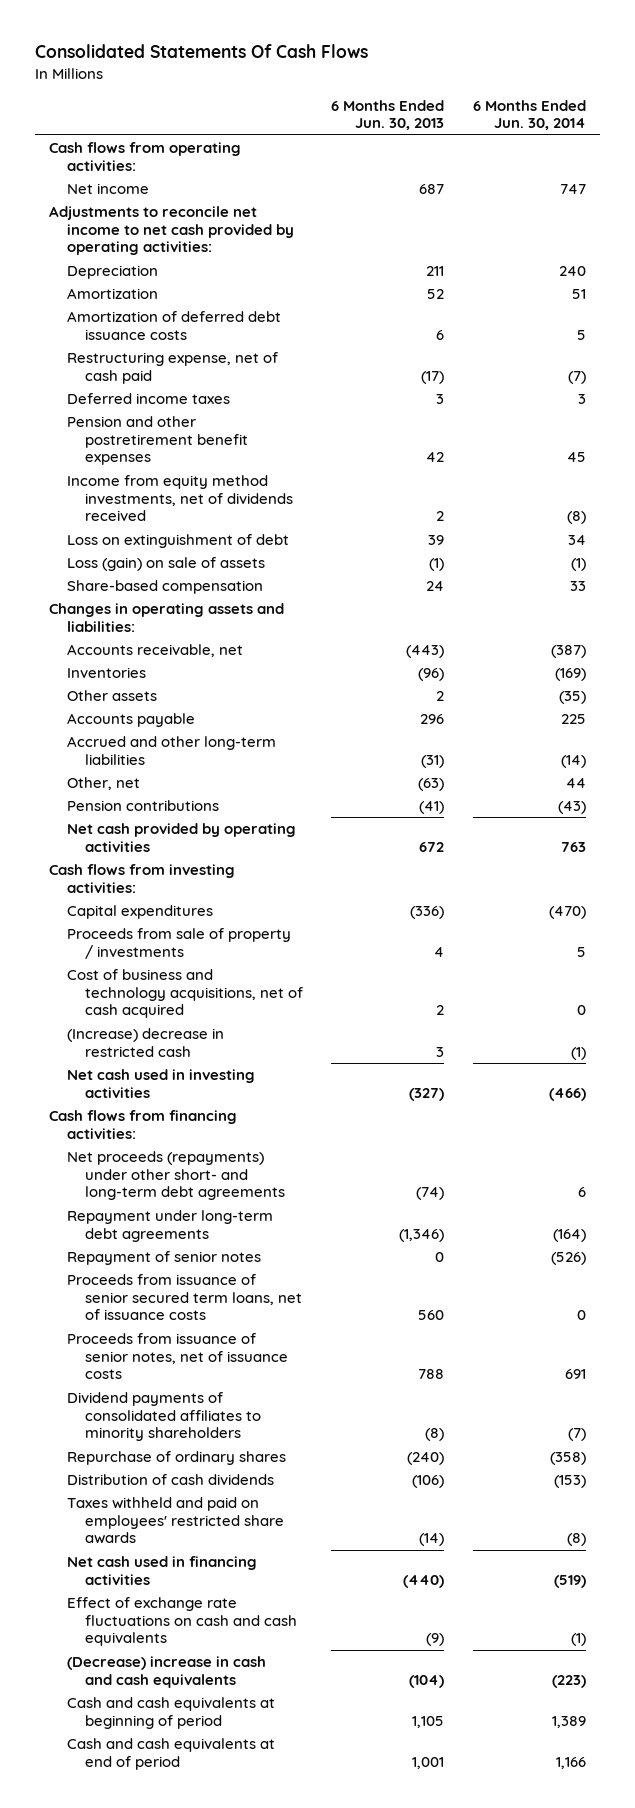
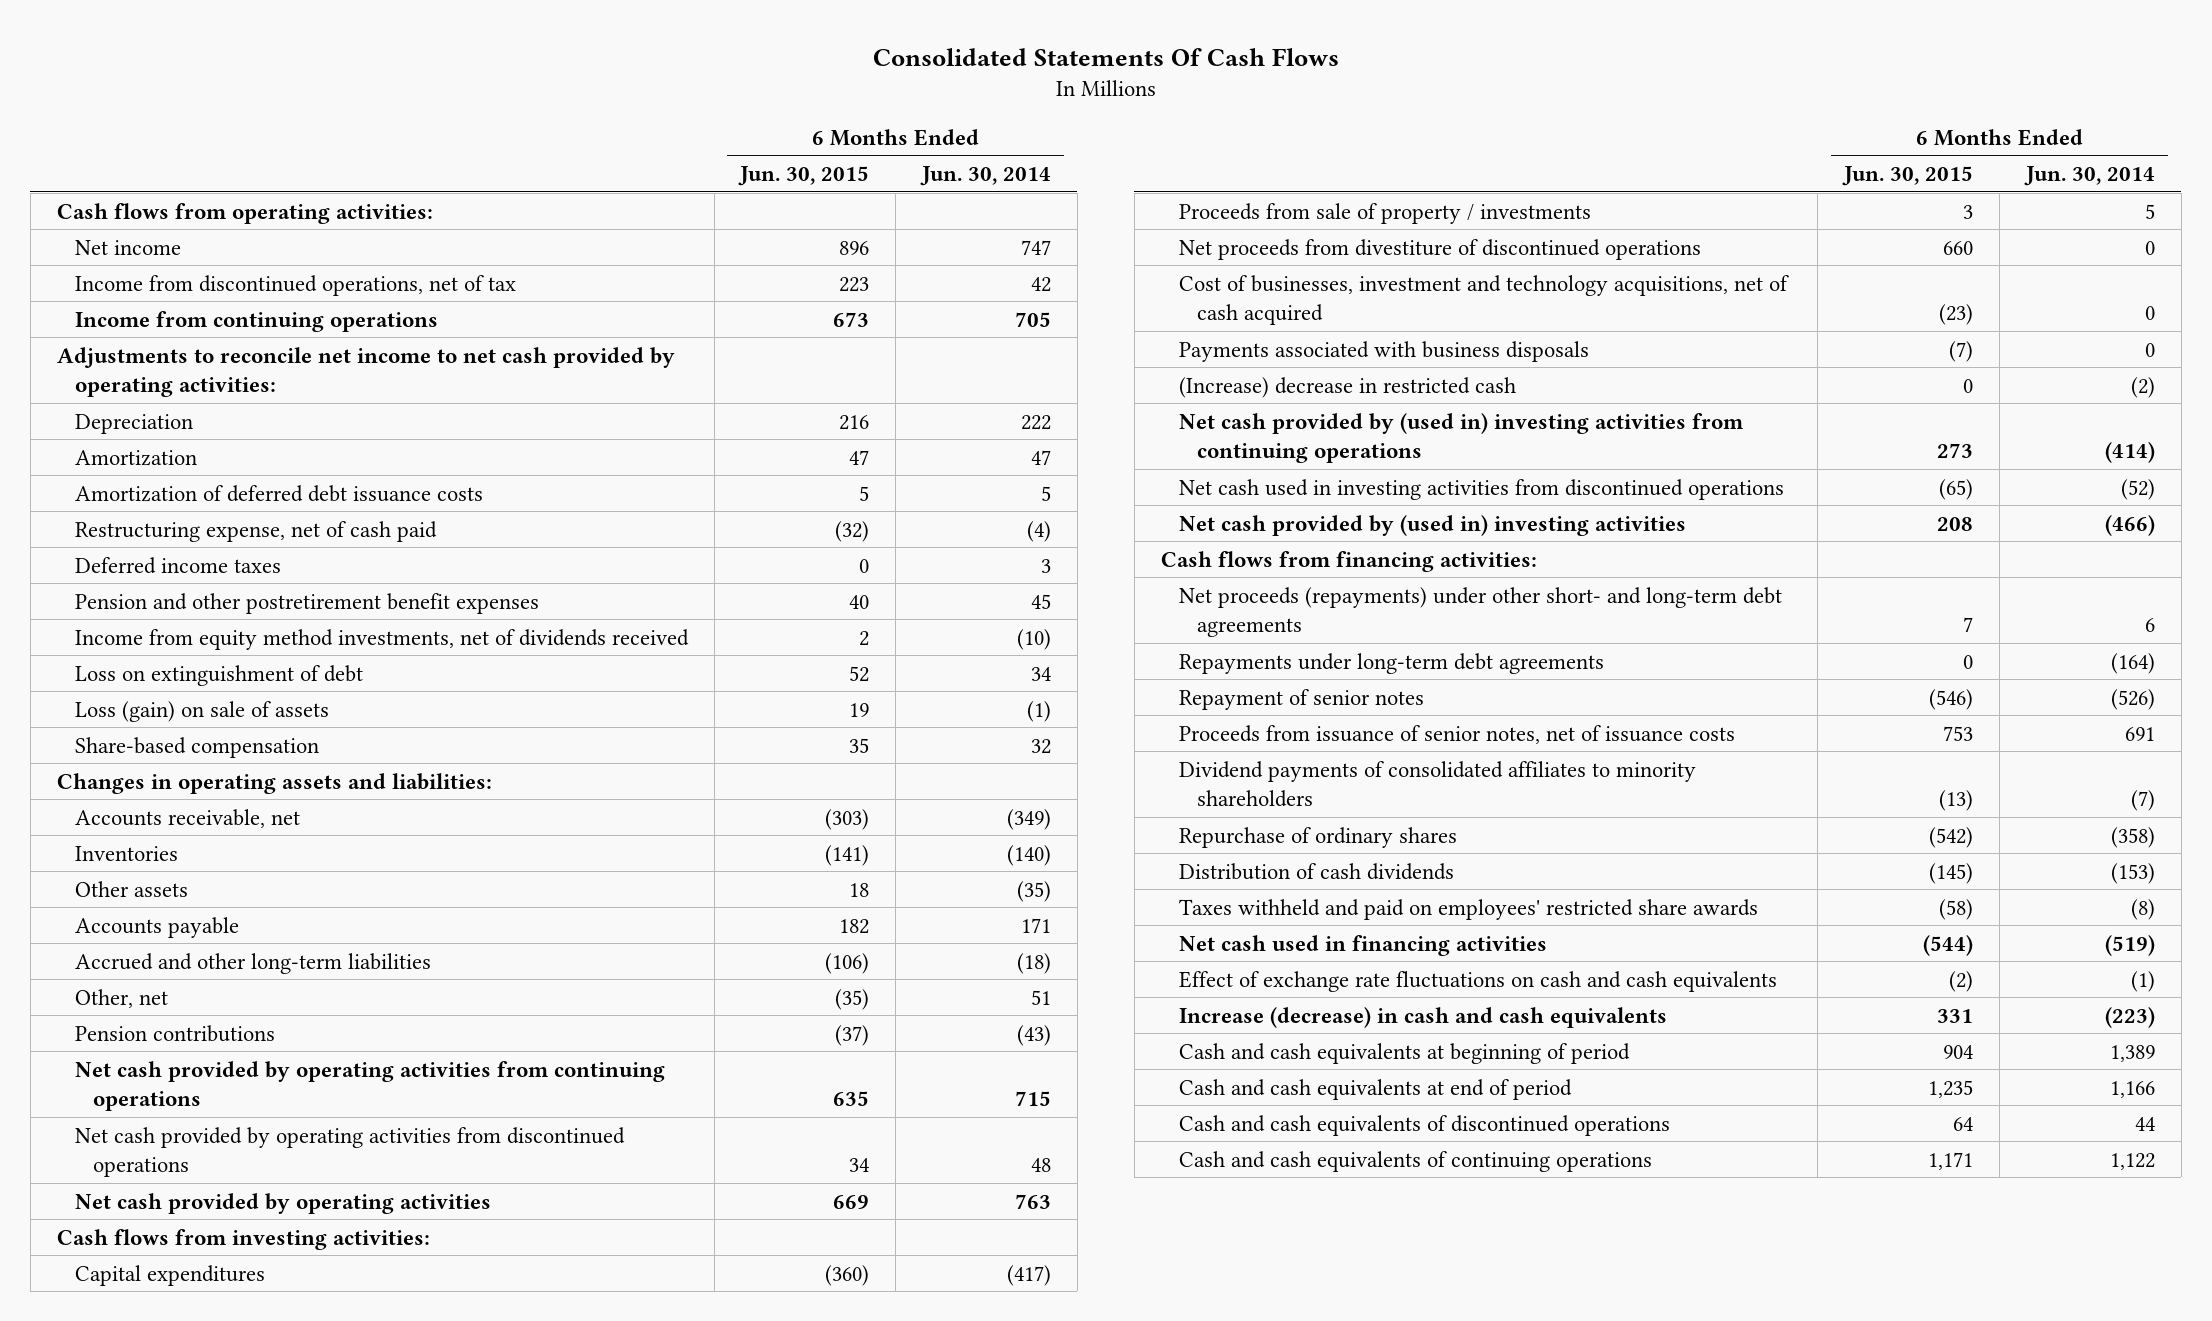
- | 6 Months Ended Jun. 30, 2013 | 6 Months Ended Jun. 30, 2014
+ | 6 Months Ended Jun. 30, 2015 | 6 Months Ended Jun. 30, 2014
+ Income from discontinued operations, net of tax | 223 | 42
+ Income from continuing operations | 673 | 705
- Depreciation | 211 | 240
- Amortization | 52 | 51
+ Depreciation | 216 | 222
+ Amortization | 47 | 47
- Restructuring expense, net of cash paid | (17) | (7)
+ Restructuring expense, net of cash paid | (32) | (4)
- Income from equity method investments, net of dividends received | 2 | (8)
+ Income from equity method investments, net of dividends received | 2 | (10)
- Share-based compensation | 24 | 33
+ Share-based compensation | 35 | 32
- Accounts receivable, net | (443) | (387)
- Inventories | (96) | (169)
+ Accounts receivable, net | (303) | (349)
+ Inventories | (141) | (140)
- Accounts payable | 296 | 225
- Accrued and other long-term liabilities | (31) | (14)
- Other, net | (63) | 44
+ Accounts payable | 182 | 171
+ Accrued and other long-term liabilities | (106) | (18)
+ Other, net | (35) | 51
+ Net cash provided by operating activities from continuing operations | 635 | 715
+ Net cash provided by operating activities from discontinued operations | 34 | 48
- Capital expenditures | (336) | (470)
+ Capital expenditures | (360) | (417)
- Cost of business and technology acquisitions, net of cash acquired | 2 | 0
- (Increase) decrease in restricted cash | 3 | (1)
- Net cash used in investing activities | (327) | (466)
+ Net proceeds from divestiture of discontinued operations | 660 | 0
+ Cost of businesses, investment and technology acquisitions, net of cash acquired | (23) | 0
+ Payments associated with business disposals | (7) | 0
+ (Increase) decrease in restricted cash | 0 | (2)
+ Net cash provided by (used in) investing activities from continuing operations | 273 | (414)
+ Net cash used in investing activities from discontinued operations | (65) | (52)
+ Net cash provided by (used in) investing activities | 208 | (466)
- Repayment under long-term debt agreements | (1,346) | (164)
+ Repayments under long-term debt agreements | 0 | (164)
- Proceeds from issuance of senior secured term loans, net of issuance costs | 560 | 0
- (Decrease) increase in cash and cash equivalents | (104) | (223)
+ Increase (decrease) in cash and cash equivalents | 331 | (223)
+ Cash and cash equivalents of discontinued operations | 64 | 44
+ Cash and cash equivalents of continuing operations | 1,171 | 1,122

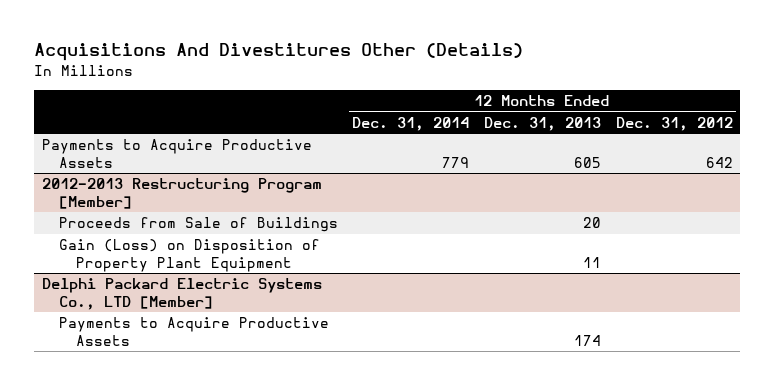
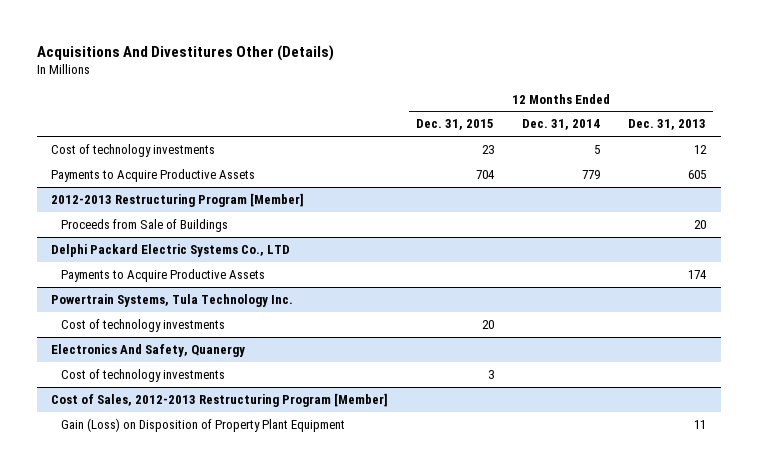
- | 12 Months Ended Dec. 31, 2014 | 12 Months Ended Dec. 31, 2013 | 12 Months Ended Dec. 31, 2012
+ | 12 Months Ended Dec. 31, 2015 | 12 Months Ended Dec. 31, 2014 | 12 Months Ended Dec. 31, 2013
+ Cost of technology investments | 23 | 5 | 12
@ 2012-2013 Restructuring Program [Member]
- Gain (Loss) on Disposition of Property Plant Equipment | | 11 |
- Delphi Packard Electric Systems Co., LTD [Member]
+ Delphi Packard Electric Systems Co., LTD
+ Powertrain Systems, Tula Technology Inc.
+ Cost of technology investments | 20 | |
+ Electronics And Safety, Quanergy
+ Cost of technology investments | 3 | |
+ Cost of Sales, 2012-2013 Restructuring Program [Member]
+ Gain (Loss) on Disposition of Property Plant Equipment | | | 11

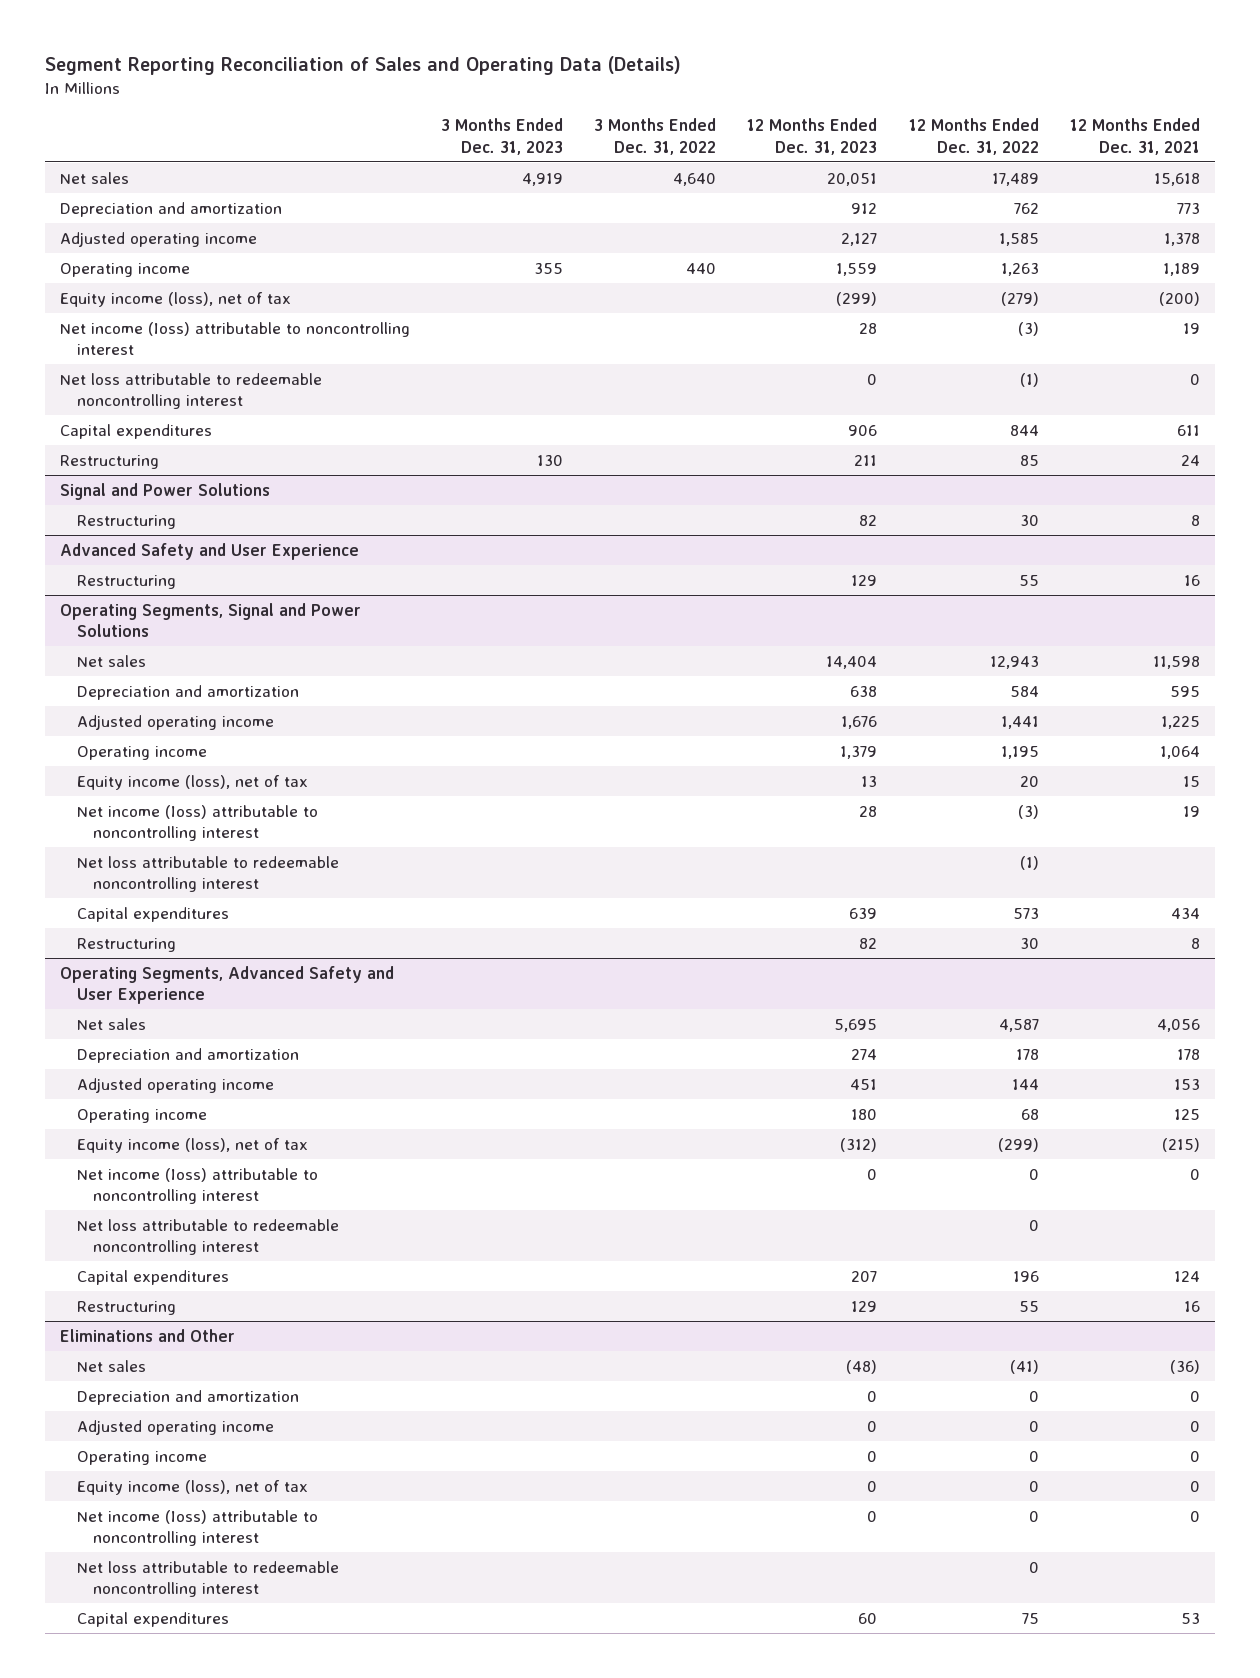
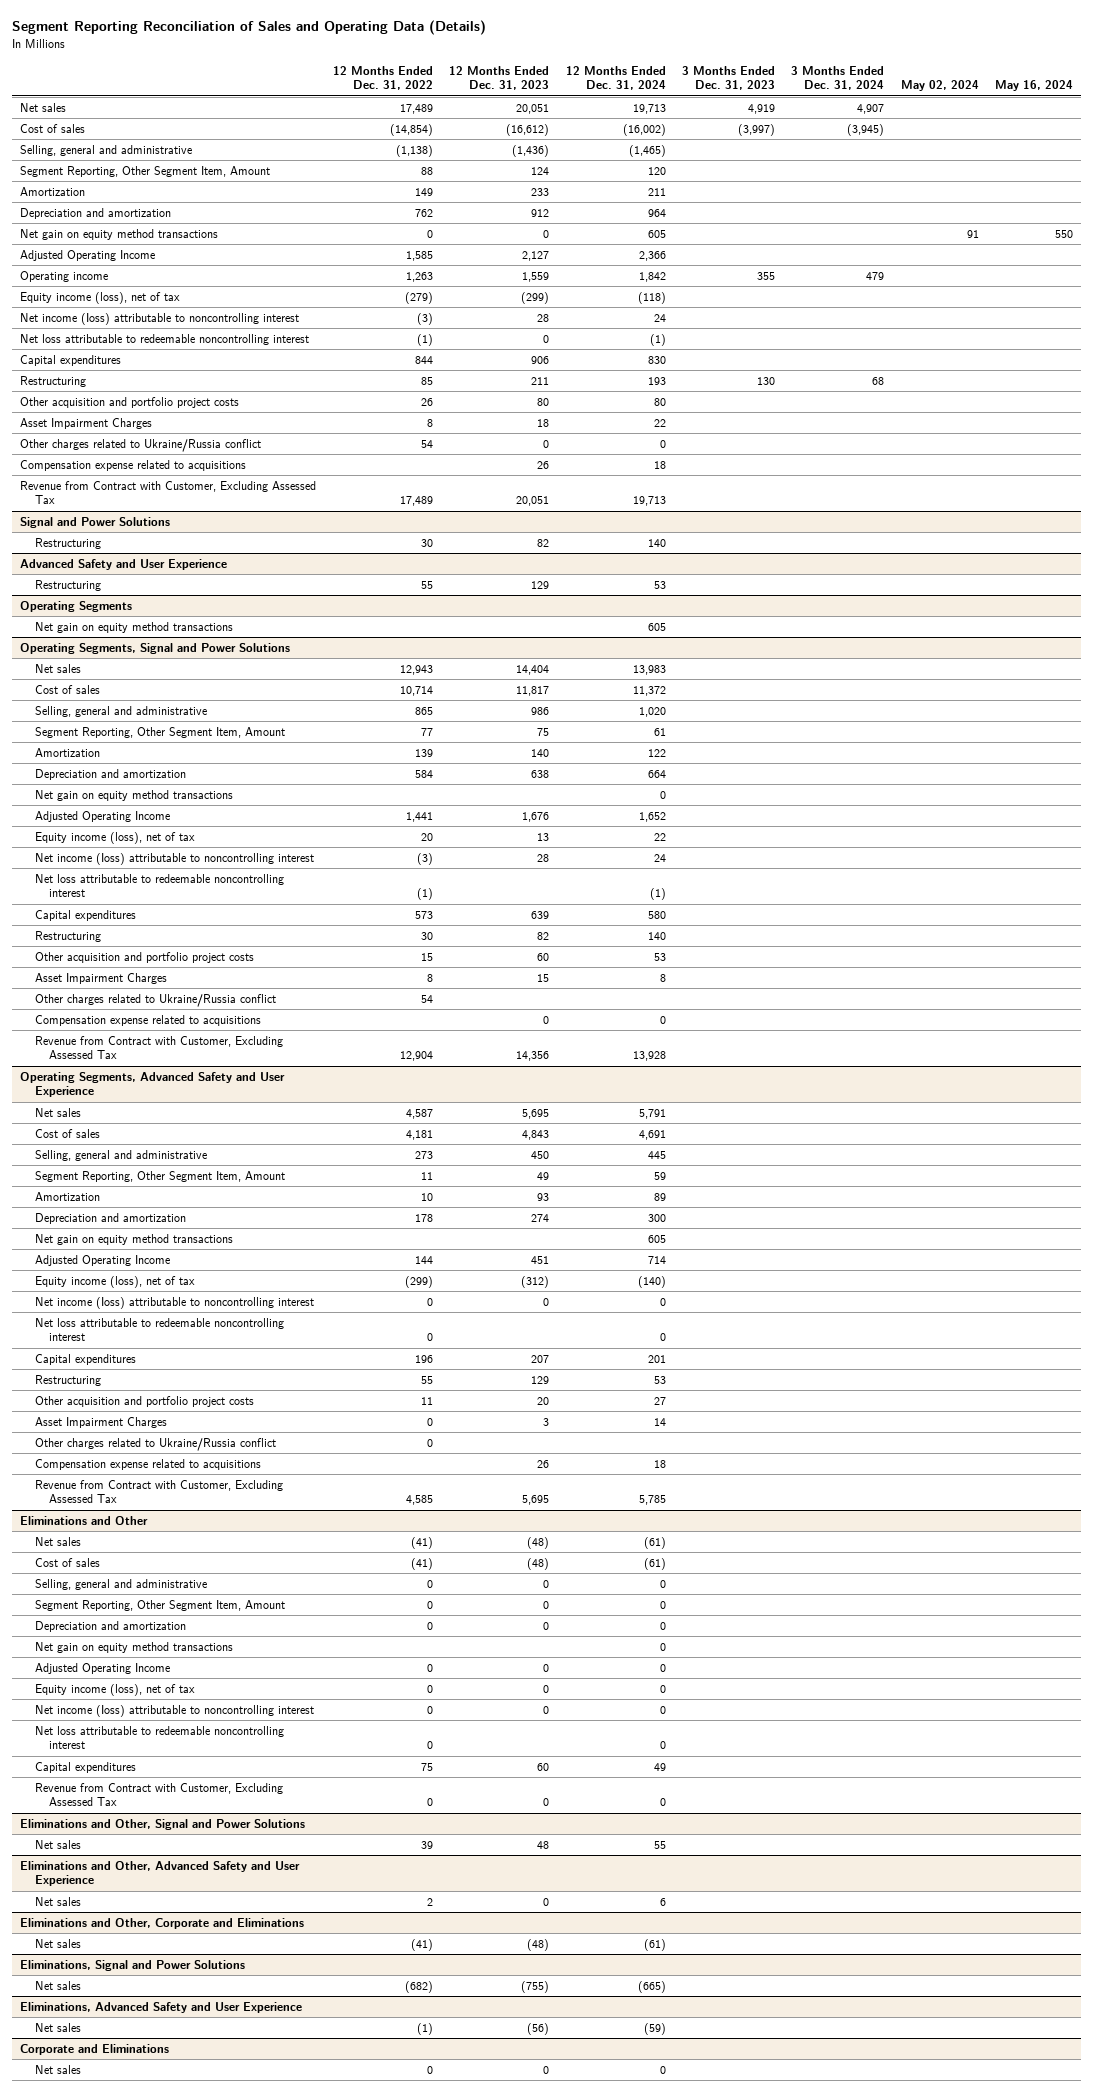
- | 3 Months Ended Dec. 31, 2023 | 3 Months Ended Dec. 31, 2022 | 12 Months Ended Dec. 31, 2023 | 12 Months Ended Dec. 31, 2022 | 12 Months Ended Dec. 31, 2021
+ | 12 Months Ended Dec. 31, 2022 | 12 Months Ended Dec. 31, 2023 | 12 Months Ended Dec. 31, 2024 | 3 Months Ended Dec. 31, 2023 | 3 Months Ended Dec. 31, 2024 | May 02, 2024 | May 16, 2024
+ Cost of sales | (14,854) | (16,612) | (16,002) | (3,997) | (3,945) | |
+ Selling, general and administrative | (1,138) | (1,436) | (1,465) | | | |
+ Segment Reporting, Other Segment Item, Amount | 88 | 124 | 120 | | | |
+ Amortization | 149 | 233 | 211 | | | |
- Adjusted operating income | | | 2,127 | 1,585 | 1,378
+ Net gain on equity method transactions | 0 | 0 | 605 | | | 91 | 550
+ Adjusted Operating Income | 1,585 | 2,127 | 2,366 | | | |
+ Other acquisition and portfolio project costs | 26 | 80 | 80 | | | |
+ Asset Impairment Charges | 8 | 18 | 22 | | | |
+ Other charges related to Ukraine/Russia conflict | 54 | 0 | 0 | | | |
+ Compensation expense related to acquisitions | | 26 | 18 | | | |
+ Revenue from Contract with Customer, Excluding Assessed Tax | 17,489 | 20,051 | 19,713 | | | |
+ Operating Segments
+ Net gain on equity method transactions | | | 605 | | | |
@ Operating Segments, Signal and Power Solutions
+ Cost of sales | 10,714 | 11,817 | 11,372 | | | |
+ Selling, general and administrative | 865 | 986 | 1,020 | | | |
+ Segment Reporting, Other Segment Item, Amount | 77 | 75 | 61 | | | |
+ Amortization | 139 | 140 | 122 | | | |
- Adjusted operating income | | | 1,676 | 1,441 | 1,225
- Operating income | | | 1,379 | 1,195 | 1,064
+ Net gain on equity method transactions | | | 0 | | | |
+ Adjusted Operating Income | 1,441 | 1,676 | 1,652 | | | |
+ Other acquisition and portfolio project costs | 15 | 60 | 53 | | | |
+ Asset Impairment Charges | 8 | 15 | 8 | | | |
+ Other charges related to Ukraine/Russia conflict | 54 | | | | | |
+ Compensation expense related to acquisitions | | 0 | 0 | | | |
+ Revenue from Contract with Customer, Excluding Assessed Tax | 12,904 | 14,356 | 13,928 | | | |
@ Operating Segments, Advanced Safety and User Experience
+ Cost of sales | 4,181 | 4,843 | 4,691 | | | |
+ Selling, general and administrative | 273 | 450 | 445 | | | |
+ Segment Reporting, Other Segment Item, Amount | 11 | 49 | 59 | | | |
+ Amortization | 10 | 93 | 89 | | | |
- Adjusted operating income | | | 451 | 144 | 153
- Operating income | | | 180 | 68 | 125
+ Net gain on equity method transactions | | | 605 | | | |
+ Adjusted Operating Income | 144 | 451 | 714 | | | |
+ Other acquisition and portfolio project costs | 11 | 20 | 27 | | | |
+ Asset Impairment Charges | 0 | 3 | 14 | | | |
+ Other charges related to Ukraine/Russia conflict | 0 | | | | | |
+ Compensation expense related to acquisitions | | 26 | 18 | | | |
+ Revenue from Contract with Customer, Excluding Assessed Tax | 4,585 | 5,695 | 5,785 | | | |
@ Eliminations and Other
+ Cost of sales | (41) | (48) | (61) | | | |
+ Selling, general and administrative | 0 | 0 | 0 | | | |
+ Segment Reporting, Other Segment Item, Amount | 0 | 0 | 0 | | | |
- Adjusted operating income | | | 0 | 0 | 0
- Operating income | | | 0 | 0 | 0
+ Net gain on equity method transactions | | | 0 | | | |
+ Adjusted Operating Income | 0 | 0 | 0 | | | |
+ Revenue from Contract with Customer, Excluding Assessed Tax | 0 | 0 | 0 | | | |
+ Eliminations and Other, Signal and Power Solutions
+ Net sales | 39 | 48 | 55 | | | |
+ Eliminations and Other, Advanced Safety and User Experience
+ Net sales | 2 | 0 | 6 | | | |
+ Eliminations and Other, Corporate and Eliminations
+ Net sales | (41) | (48) | (61) | | | |
+ Eliminations, Signal and Power Solutions
+ Net sales | (682) | (755) | (665) | | | |
+ Eliminations, Advanced Safety and User Experience
+ Net sales | (1) | (56) | (59) | | | |
+ Corporate and Eliminations
+ Net sales | 0 | 0 | 0 | | | |

